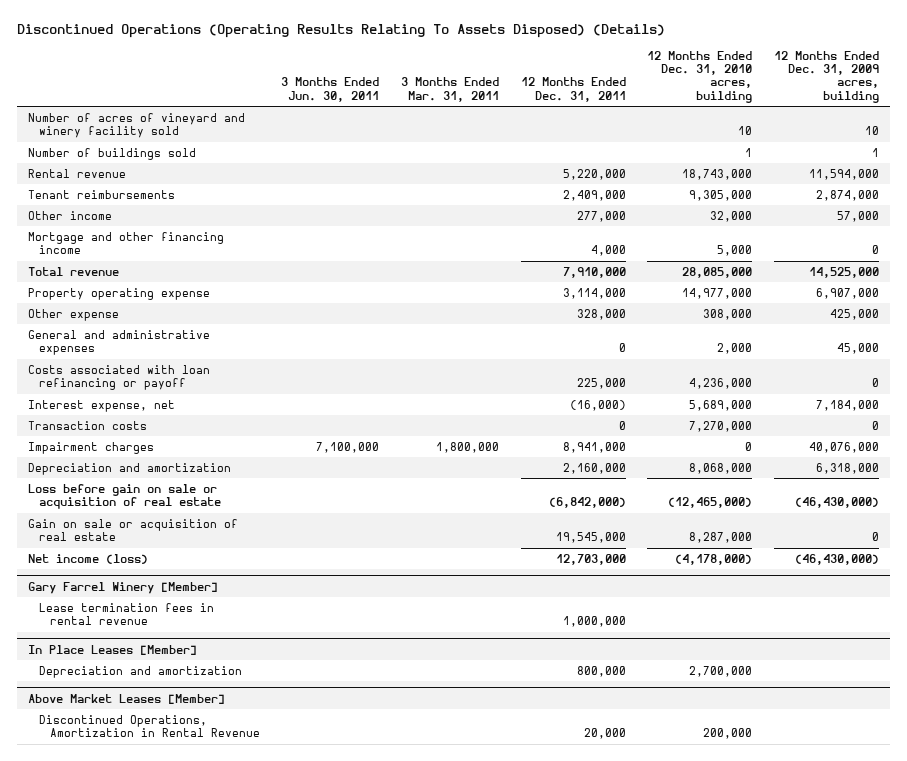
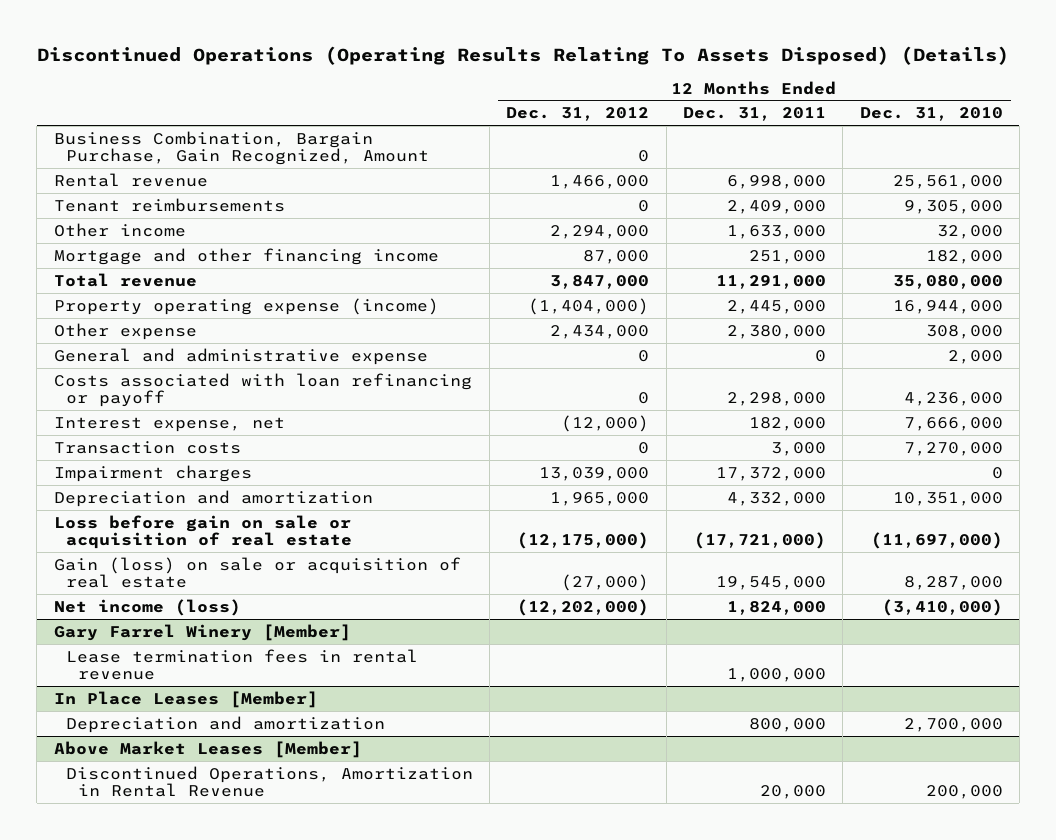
- | 3 Months Ended Jun. 30, 2011 | 3 Months Ended Mar. 31, 2011 | 12 Months Ended Dec. 31, 2011 | 12 Months Ended Dec. 31, 2010 acres, building | 12 Months Ended Dec. 31, 2009 acres, building
+ | 12 Months Ended Dec. 31, 2012 | 12 Months Ended Dec. 31, 2011 | 12 Months Ended Dec. 31, 2010
- Number of acres of vineyard and winery facility sold | | | | 10 | 10
- Number of buildings sold | | | | 1 | 1
- Rental revenue | | | 5,220,000 | 18,743,000 | 11,594,000
+ Business Combination, Bargain Purchase, Gain Recognized, Amount | 0 | |
+ Rental revenue | 1,466,000 | 6,998,000 | 25,561,000
- Other income | | | 277,000 | 32,000 | 57,000
- Mortgage and other financing income | | | 4,000 | 5,000 | 0
- Total revenue | | | 7,910,000 | 28,085,000 | 14,525,000
- Property operating expense | | | 3,114,000 | 14,977,000 | 6,907,000
- Other expense | | | 328,000 | 308,000 | 425,000
- General and administrative expenses | | | 0 | 2,000 | 45,000
- Costs associated with loan refinancing or payoff | | | 225,000 | 4,236,000 | 0
- Interest expense, net | | | (16,000) | 5,689,000 | 7,184,000
- Transaction costs | | | 0 | 7,270,000 | 0
- Impairment charges | 7,100,000 | 1,800,000 | 8,941,000 | 0 | 40,076,000
- Depreciation and amortization | | | 2,160,000 | 8,068,000 | 6,318,000
- Loss before gain on sale or acquisition of real estate | | | (6,842,000) | (12,465,000) | (46,430,000)
- Gain on sale or acquisition of real estate | | | 19,545,000 | 8,287,000 | 0
- Net income (loss) | | | 12,703,000 | (4,178,000) | (46,430,000)
+ Other income | 2,294,000 | 1,633,000 | 32,000
+ Mortgage and other financing income | 87,000 | 251,000 | 182,000
+ Total revenue | 3,847,000 | 11,291,000 | 35,080,000
+ Property operating expense (income) | (1,404,000) | 2,445,000 | 16,944,000
+ Other expense | 2,434,000 | 2,380,000 | 308,000
+ General and administrative expense | 0 | 0 | 2,000
+ Costs associated with loan refinancing or payoff | 0 | 2,298,000 | 4,236,000
+ Interest expense, net | (12,000) | 182,000 | 7,666,000
+ Transaction costs | 0 | 3,000 | 7,270,000
+ Impairment charges | 13,039,000 | 17,372,000 | 0
+ Depreciation and amortization | 1,965,000 | 4,332,000 | 10,351,000
+ Loss before gain on sale or acquisition of real estate | (12,175,000) | (17,721,000) | (11,697,000)
+ Gain (loss) on sale or acquisition of real estate | (27,000) | 19,545,000 | 8,287,000
+ Net income (loss) | (12,202,000) | 1,824,000 | (3,410,000)

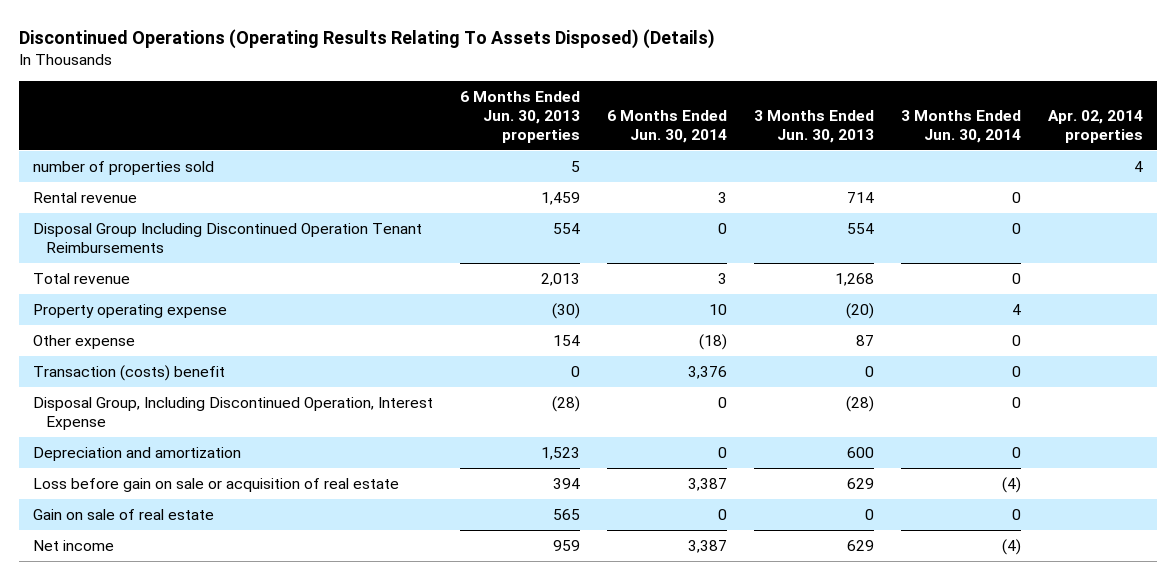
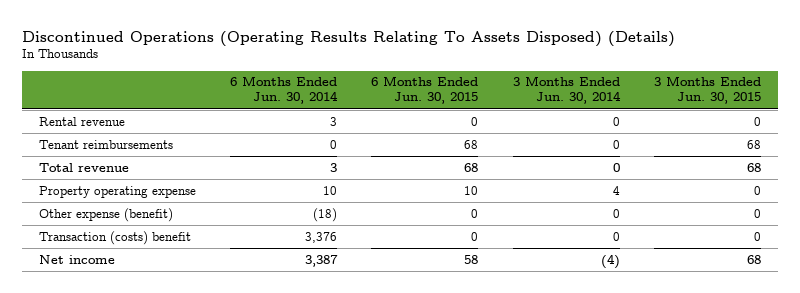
- | 6 Months Ended Jun. 30, 2013 properties | 6 Months Ended Jun. 30, 2014 | 3 Months Ended Jun. 30, 2013 | 3 Months Ended Jun. 30, 2014 | Apr. 02, 2014 properties
+ | 6 Months Ended Jun. 30, 2014 | 6 Months Ended Jun. 30, 2015 | 3 Months Ended Jun. 30, 2014 | 3 Months Ended Jun. 30, 2015
- number of properties sold | 5 | | | | 4
- Disposal Group Including Discontinued Operation Tenant Reimbursements | 554 | 0 | 554 | 0 |
+ Tenant reimbursements | 0 | 68 | 0 | 68
- Other expense | 154 | (18) | 87 | 0 |
+ Other expense (benefit) | (18) | 0 | 0 | 0
- Disposal Group, Including Discontinued Operation, Interest Expense | (28) | 0 | (28) | 0 |
- Depreciation and amortization | 1,523 | 0 | 600 | 0 |
- Loss before gain on sale or acquisition of real estate | 394 | 3,387 | 629 | (4) |
- Gain on sale of real estate | 565 | 0 | 0 | 0 |

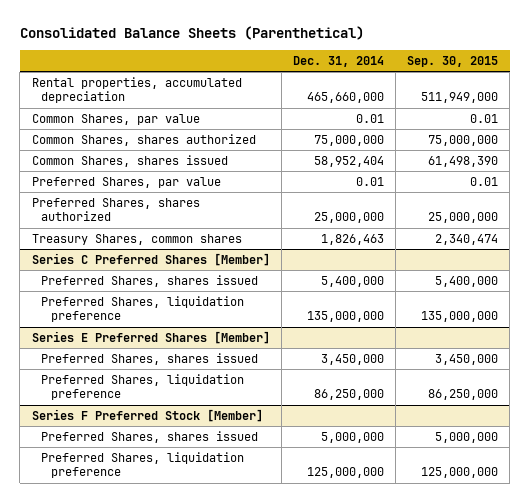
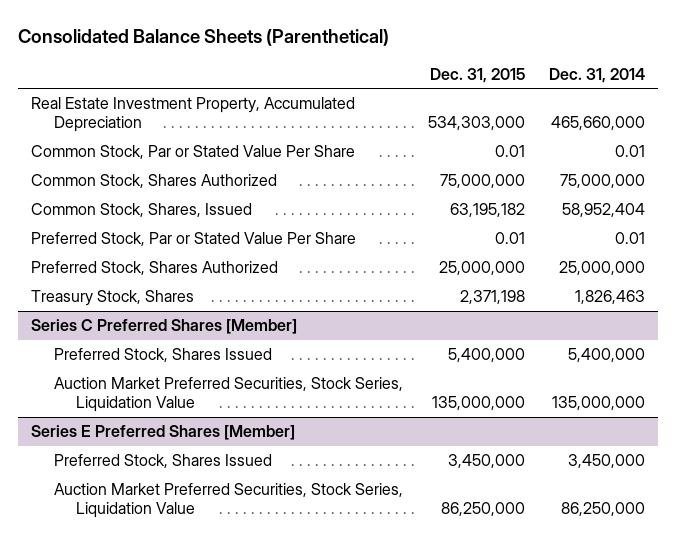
- | Dec. 31, 2014 | Sep. 30, 2015
+ | Dec. 31, 2015 | Dec. 31, 2014
- Rental properties, accumulated depreciation | 465,660,000 | 511,949,000
- Common Shares, par value | 0.01 | 0.01
- Common Shares, shares authorized | 75,000,000 | 75,000,000
- Common Shares, shares issued | 58,952,404 | 61,498,390
- Preferred Shares, par value | 0.01 | 0.01
- Preferred Shares, shares authorized | 25,000,000 | 25,000,000
- Treasury Shares, common shares | 1,826,463 | 2,340,474
+ Real Estate Investment Property, Accumulated Depreciation | 534,303,000 | 465,660,000
+ Common Stock, Par or Stated Value Per Share | 0.01 | 0.01
+ Common Stock, Shares Authorized | 75,000,000 | 75,000,000
+ Common Stock, Shares, Issued | 63,195,182 | 58,952,404
+ Preferred Stock, Par or Stated Value Per Share | 0.01 | 0.01
+ Preferred Stock, Shares Authorized | 25,000,000 | 25,000,000
+ Treasury Stock, Shares | 2,371,198 | 1,826,463
@ Series C Preferred Shares [Member]
- Preferred Shares, shares issued | 5,400,000 | 5,400,000
- Preferred Shares, liquidation preference | 135,000,000 | 135,000,000
+ Preferred Stock, Shares Issued | 5,400,000 | 5,400,000
+ Auction Market Preferred Securities, Stock Series, Liquidation Value | 135,000,000 | 135,000,000
@ Series E Preferred Shares [Member]
- Preferred Shares, shares issued | 3,450,000 | 3,450,000
- Preferred Shares, liquidation preference | 86,250,000 | 86,250,000
- Series F Preferred Stock [Member]
- Preferred Shares, shares issued | 5,000,000 | 5,000,000
- Preferred Shares, liquidation preference | 125,000,000 | 125,000,000
@ Series E Preferred Shares [Member]
+ Preferred Stock, Shares Issued | 3,450,000 | 3,450,000
+ Auction Market Preferred Securities, Stock Series, Liquidation Value | 86,250,000 | 86,250,000

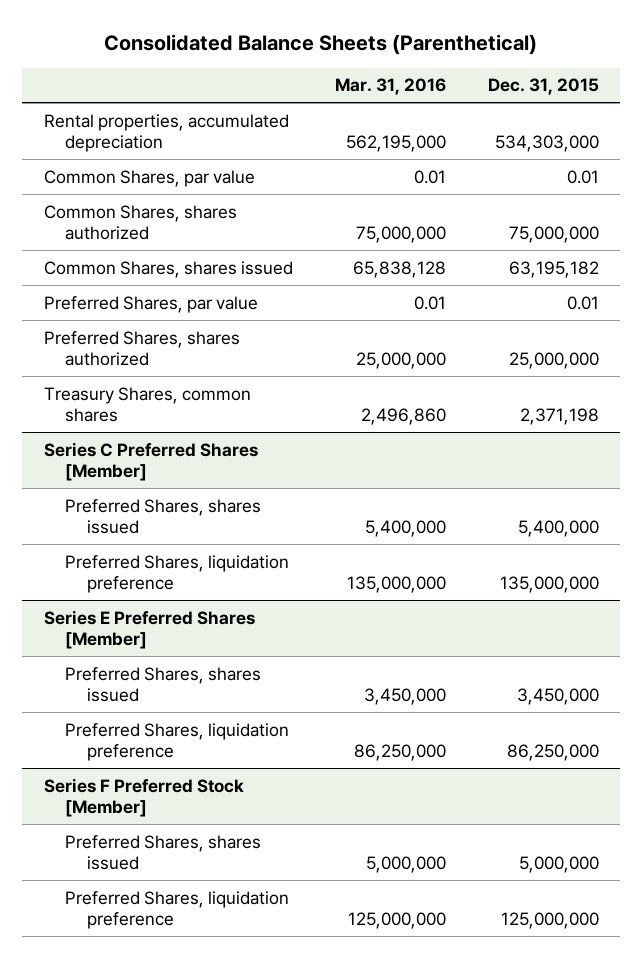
- | Dec. 31, 2015 | Dec. 31, 2014
+ | Mar. 31, 2016 | Dec. 31, 2015
- Real Estate Investment Property, Accumulated Depreciation | 534,303,000 | 465,660,000
- Common Stock, Par or Stated Value Per Share | 0.01 | 0.01
- Common Stock, Shares Authorized | 75,000,000 | 75,000,000
- Common Stock, Shares, Issued | 63,195,182 | 58,952,404
- Preferred Stock, Par or Stated Value Per Share | 0.01 | 0.01
- Preferred Stock, Shares Authorized | 25,000,000 | 25,000,000
- Treasury Stock, Shares | 2,371,198 | 1,826,463
+ Rental properties, accumulated depreciation | 562,195,000 | 534,303,000
+ Common Shares, par value | 0.01 | 0.01
+ Common Shares, shares authorized | 75,000,000 | 75,000,000
+ Common Shares, shares issued | 65,838,128 | 63,195,182
+ Preferred Shares, par value | 0.01 | 0.01
+ Preferred Shares, shares authorized | 25,000,000 | 25,000,000
+ Treasury Shares, common shares | 2,496,860 | 2,371,198
@ Series C Preferred Shares [Member]
- Preferred Stock, Shares Issued | 5,400,000 | 5,400,000
- Auction Market Preferred Securities, Stock Series, Liquidation Value | 135,000,000 | 135,000,000
+ Preferred Shares, shares issued | 5,400,000 | 5,400,000
+ Preferred Shares, liquidation preference | 135,000,000 | 135,000,000
@ Series E Preferred Shares [Member]
- Preferred Stock, Shares Issued | 3,450,000 | 3,450,000
- Auction Market Preferred Securities, Stock Series, Liquidation Value | 86,250,000 | 86,250,000
+ Preferred Shares, shares issued | 3,450,000 | 3,450,000
+ Preferred Shares, liquidation preference | 86,250,000 | 86,250,000
+ Series F Preferred Stock [Member]
+ Preferred Shares, shares issued | 5,000,000 | 5,000,000
+ Preferred Shares, liquidation preference | 125,000,000 | 125,000,000

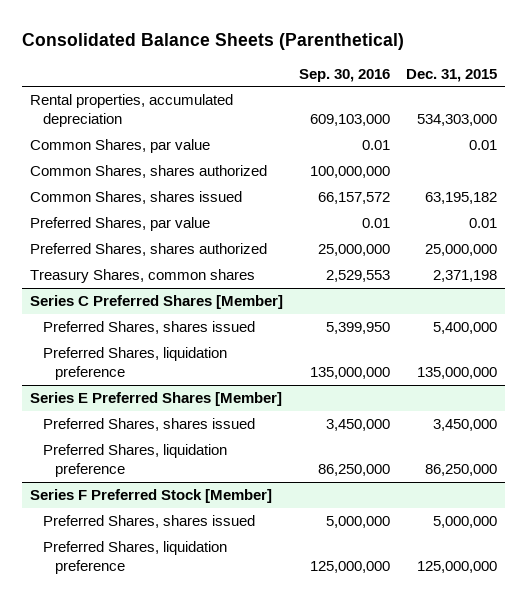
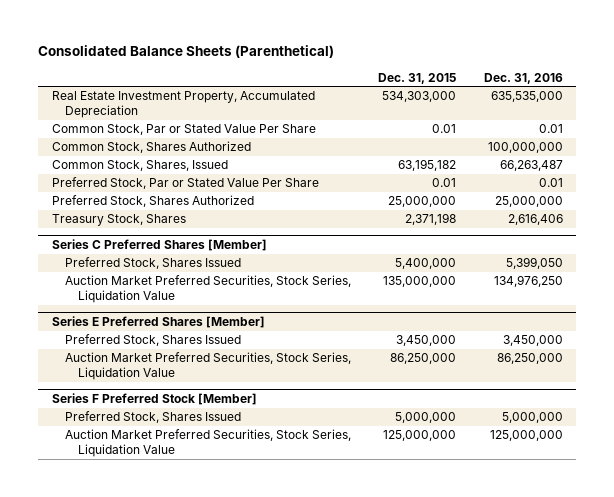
- | Sep. 30, 2016 | Dec. 31, 2015
+ | Dec. 31, 2015 | Dec. 31, 2016
- Rental properties, accumulated depreciation | 609,103,000 | 534,303,000
- Common Shares, par value | 0.01 | 0.01
- Common Shares, shares authorized | 100,000,000 |
- Common Shares, shares issued | 66,157,572 | 63,195,182
- Preferred Shares, par value | 0.01 | 0.01
- Preferred Shares, shares authorized | 25,000,000 | 25,000,000
- Treasury Shares, common shares | 2,529,553 | 2,371,198
+ Real Estate Investment Property, Accumulated Depreciation | 534,303,000 | 635,535,000
+ Common Stock, Par or Stated Value Per Share | 0.01 | 0.01
+ Common Stock, Shares Authorized | | 100,000,000
+ Common Stock, Shares, Issued | 63,195,182 | 66,263,487
+ Preferred Stock, Par or Stated Value Per Share | 0.01 | 0.01
+ Preferred Stock, Shares Authorized | 25,000,000 | 25,000,000
+ Treasury Stock, Shares | 2,371,198 | 2,616,406
@ Series C Preferred Shares [Member]
- Preferred Shares, shares issued | 5,399,950 | 5,400,000
- Preferred Shares, liquidation preference | 135,000,000 | 135,000,000
+ Preferred Stock, Shares Issued | 5,400,000 | 5,399,050
+ Auction Market Preferred Securities, Stock Series, Liquidation Value | 135,000,000 | 134,976,250
@ Series E Preferred Shares [Member]
- Preferred Shares, shares issued | 3,450,000 | 3,450,000
- Preferred Shares, liquidation preference | 86,250,000 | 86,250,000
+ Preferred Stock, Shares Issued | 3,450,000 | 3,450,000
+ Auction Market Preferred Securities, Stock Series, Liquidation Value | 86,250,000 | 86,250,000
@ Series F Preferred Stock [Member]
- Preferred Shares, shares issued | 5,000,000 | 5,000,000
- Preferred Shares, liquidation preference | 125,000,000 | 125,000,000
+ Preferred Stock, Shares Issued | 5,000,000 | 5,000,000
+ Auction Market Preferred Securities, Stock Series, Liquidation Value | 125,000,000 | 125,000,000

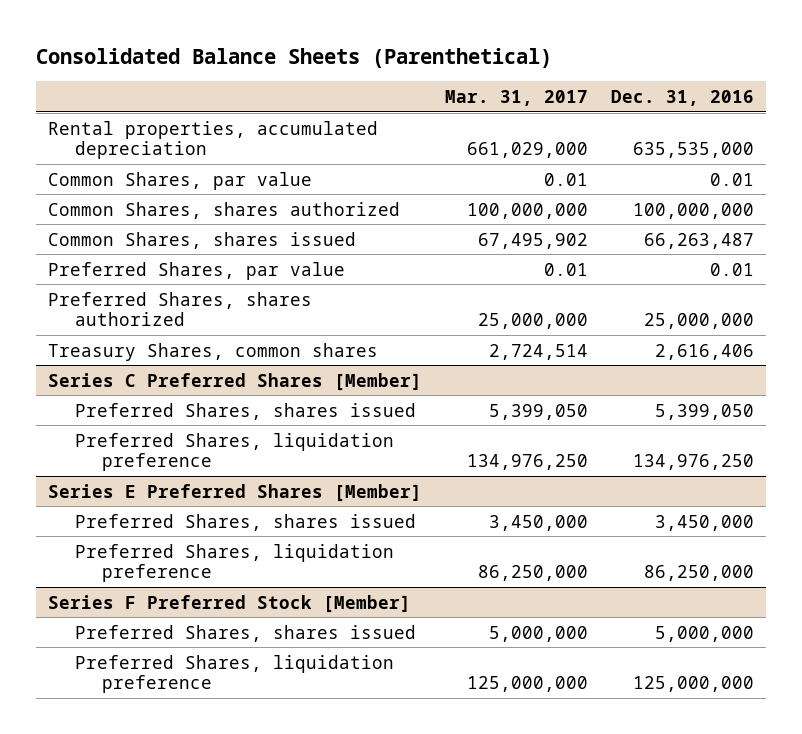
- | Dec. 31, 2015 | Dec. 31, 2016
+ | Mar. 31, 2017 | Dec. 31, 2016
- Real Estate Investment Property, Accumulated Depreciation | 534,303,000 | 635,535,000
- Common Stock, Par or Stated Value Per Share | 0.01 | 0.01
- Common Stock, Shares Authorized | | 100,000,000
- Common Stock, Shares, Issued | 63,195,182 | 66,263,487
- Preferred Stock, Par or Stated Value Per Share | 0.01 | 0.01
- Preferred Stock, Shares Authorized | 25,000,000 | 25,000,000
- Treasury Stock, Shares | 2,371,198 | 2,616,406
+ Rental properties, accumulated depreciation | 661,029,000 | 635,535,000
+ Common Shares, par value | 0.01 | 0.01
+ Common Shares, shares authorized | 100,000,000 | 100,000,000
+ Common Shares, shares issued | 67,495,902 | 66,263,487
+ Preferred Shares, par value | 0.01 | 0.01
+ Preferred Shares, shares authorized | 25,000,000 | 25,000,000
+ Treasury Shares, common shares | 2,724,514 | 2,616,406
@ Series C Preferred Shares [Member]
- Preferred Stock, Shares Issued | 5,400,000 | 5,399,050
- Auction Market Preferred Securities, Stock Series, Liquidation Value | 135,000,000 | 134,976,250
+ Preferred Shares, shares issued | 5,399,050 | 5,399,050
+ Preferred Shares, liquidation preference | 134,976,250 | 134,976,250
@ Series E Preferred Shares [Member]
- Preferred Stock, Shares Issued | 3,450,000 | 3,450,000
- Auction Market Preferred Securities, Stock Series, Liquidation Value | 86,250,000 | 86,250,000
+ Preferred Shares, shares issued | 3,450,000 | 3,450,000
+ Preferred Shares, liquidation preference | 86,250,000 | 86,250,000
@ Series F Preferred Stock [Member]
- Preferred Stock, Shares Issued | 5,000,000 | 5,000,000
- Auction Market Preferred Securities, Stock Series, Liquidation Value | 125,000,000 | 125,000,000
+ Preferred Shares, shares issued | 5,000,000 | 5,000,000
+ Preferred Shares, liquidation preference | 125,000,000 | 125,000,000

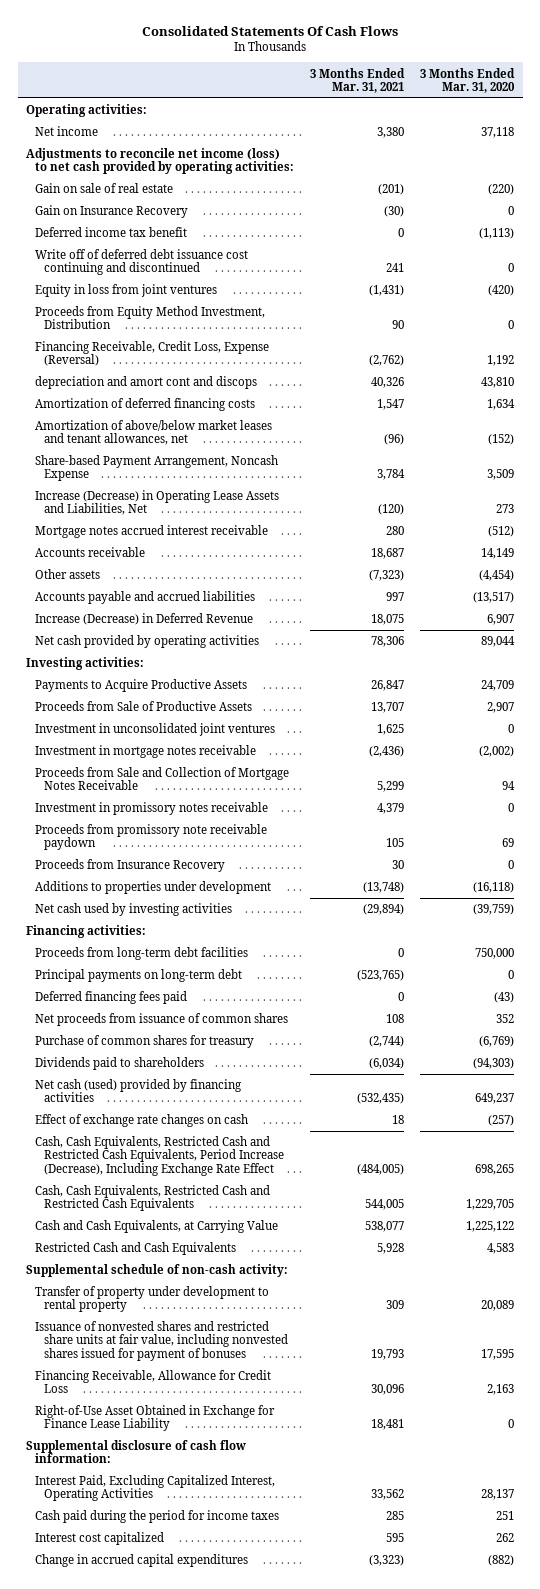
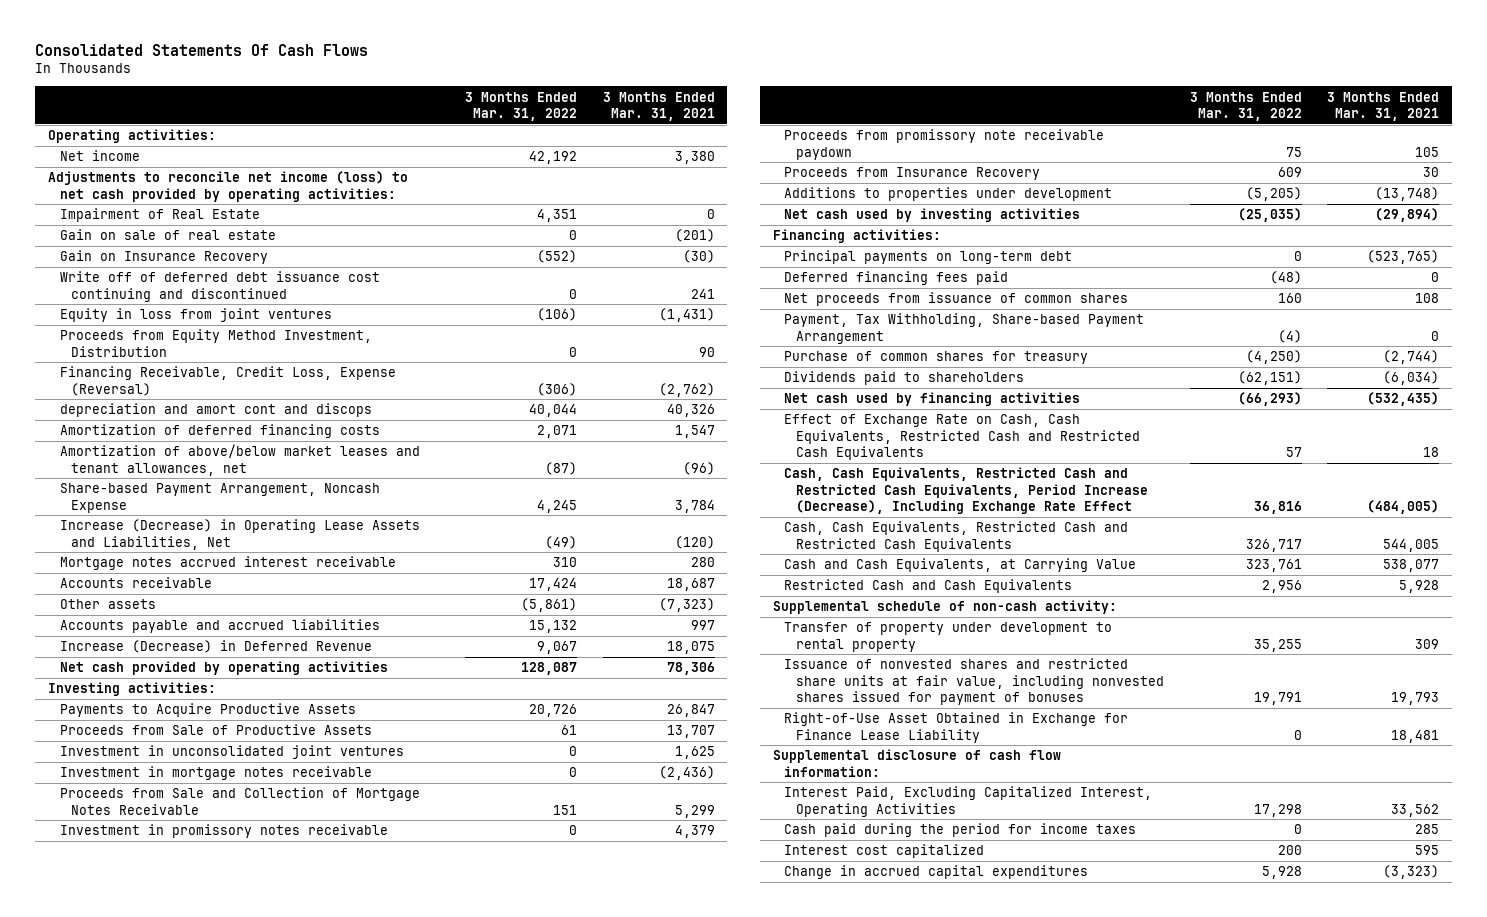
- | 3 Months Ended Mar. 31, 2021 | 3 Months Ended Mar. 31, 2020
+ | 3 Months Ended Mar. 31, 2022 | 3 Months Ended Mar. 31, 2021
+ Impairment of Real Estate | 4,351 | 0
- Deferred income tax benefit | 0 | (1,113)
- Proceeds from long-term debt facilities | 0 | 750,000
+ Payment, Tax Withholding, Share-based Payment Arrangement | (4) | 0
- Net cash (used) provided by financing activities | (532,435) | 649,237
- Effect of exchange rate changes on cash | 18 | (257)
+ Net cash used by financing activities | (66,293) | (532,435)
+ Effect of Exchange Rate on Cash, Cash Equivalents, Restricted Cash and Restricted Cash Equivalents | 57 | 18
- Financing Receivable, Allowance for Credit Loss | 30,096 | 2,163

